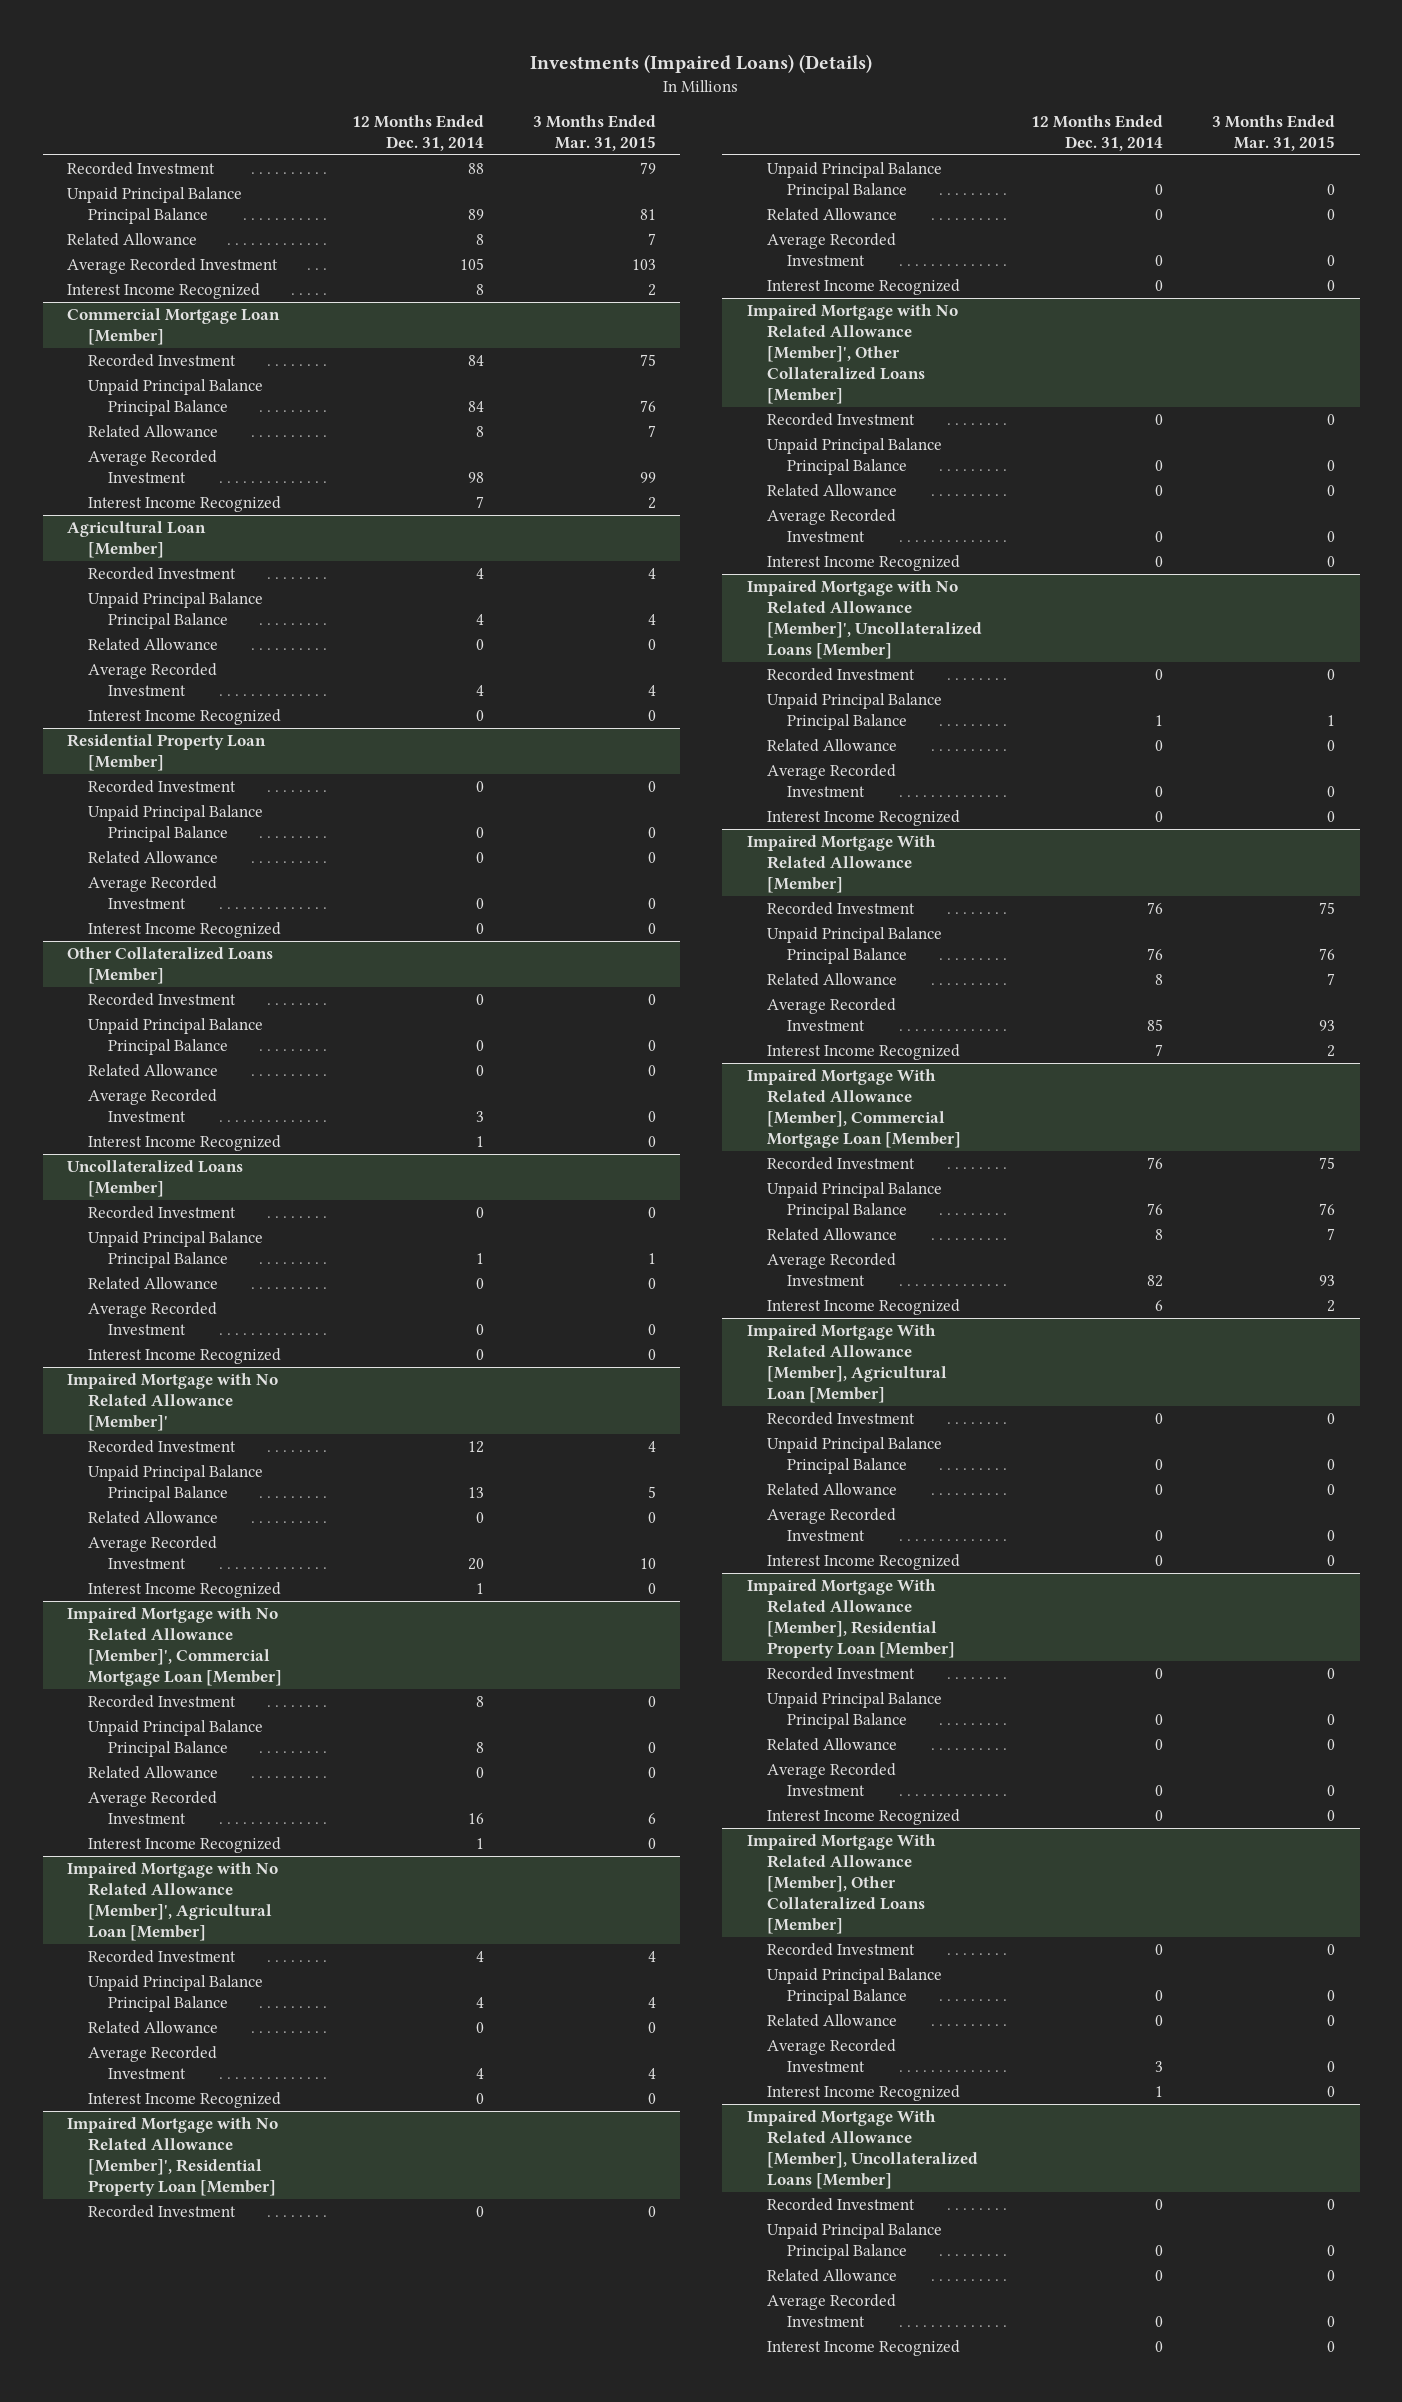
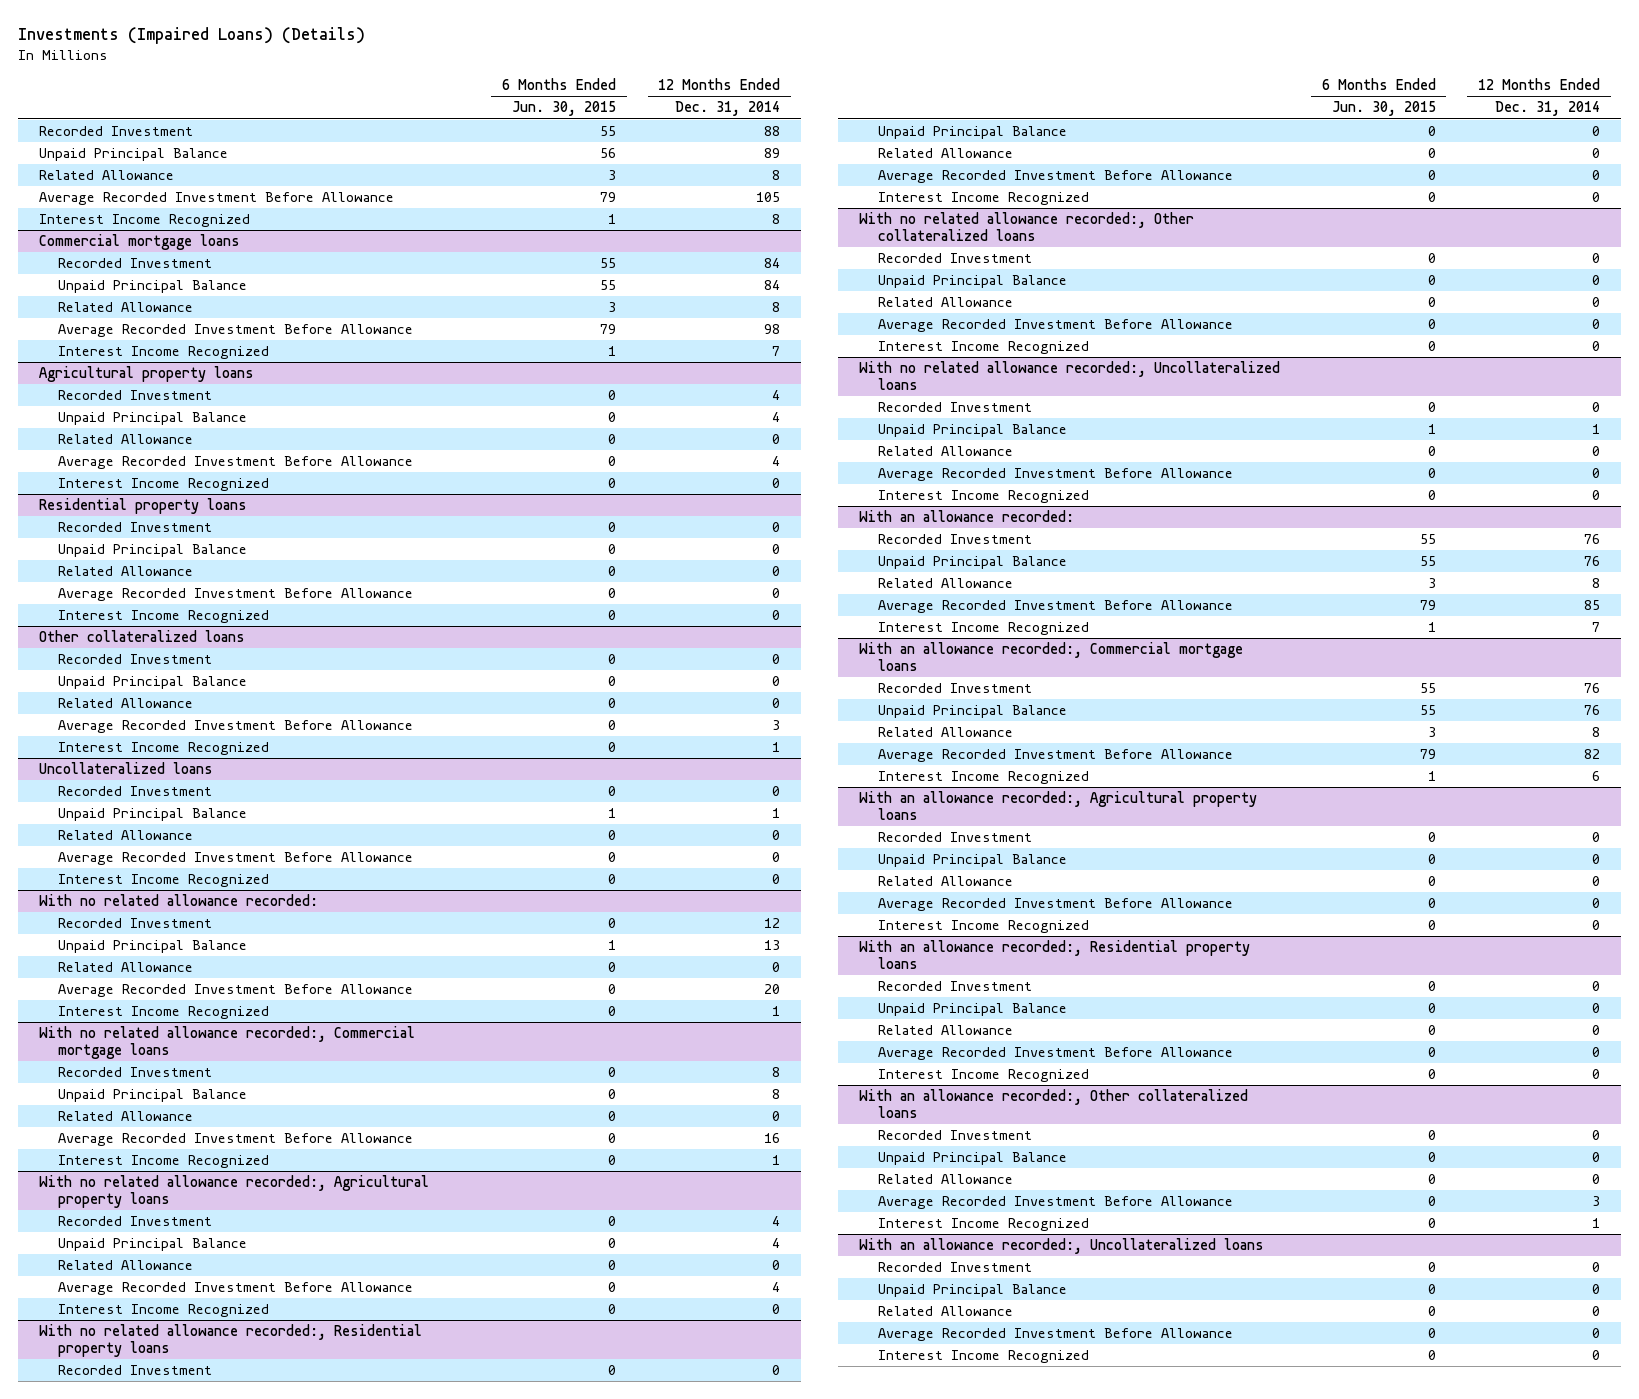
- | 12 Months Ended Dec. 31, 2014 | 3 Months Ended Mar. 31, 2015
+ | 6 Months Ended Jun. 30, 2015 | 12 Months Ended Dec. 31, 2014
- Unpaid Principal Balance Principal Balance | 89 | 81
+ Unpaid Principal Balance | 56 | 89
- Average Recorded Investment | 105 | 103
+ Average Recorded Investment Before Allowance | 79 | 105
- Commercial Mortgage Loan [Member]
+ Commercial mortgage loans
- Unpaid Principal Balance Principal Balance | 84 | 76
+ Unpaid Principal Balance | 55 | 84
- Average Recorded Investment | 98 | 99
+ Average Recorded Investment Before Allowance | 79 | 98
- Agricultural Loan [Member]
+ Agricultural property loans
- Unpaid Principal Balance Principal Balance | 4 | 4
+ Unpaid Principal Balance | 0 | 4
- Average Recorded Investment | 4 | 4
+ Average Recorded Investment Before Allowance | 0 | 4
- Residential Property Loan [Member]
+ Residential property loans
- Unpaid Principal Balance Principal Balance | 0 | 0
+ Unpaid Principal Balance | 0 | 0
- Average Recorded Investment | 0 | 0
+ Average Recorded Investment Before Allowance | 0 | 0
- Other Collateralized Loans [Member]
+ Other collateralized loans
- Unpaid Principal Balance Principal Balance | 0 | 0
+ Unpaid Principal Balance | 0 | 0
- Average Recorded Investment | 3 | 0
+ Average Recorded Investment Before Allowance | 0 | 3
- Uncollateralized Loans [Member]
+ Uncollateralized loans
- Unpaid Principal Balance Principal Balance | 1 | 1
+ Unpaid Principal Balance | 1 | 1
- Average Recorded Investment | 0 | 0
+ Average Recorded Investment Before Allowance | 0 | 0
- Impaired Mortgage with No Related Allowance [Member]'
+ With no related allowance recorded:
- Unpaid Principal Balance Principal Balance | 13 | 5
+ Unpaid Principal Balance | 1 | 13
- Average Recorded Investment | 20 | 10
+ Average Recorded Investment Before Allowance | 0 | 20
- Impaired Mortgage with No Related Allowance [Member]', Commercial Mortgage Loan [Member]
+ With no related allowance recorded:, Commercial mortgage loans
- Unpaid Principal Balance Principal Balance | 8 | 0
+ Unpaid Principal Balance | 0 | 8
- Average Recorded Investment | 16 | 6
+ Average Recorded Investment Before Allowance | 0 | 16
- Impaired Mortgage with No Related Allowance [Member]', Agricultural Loan [Member]
+ With no related allowance recorded:, Agricultural property loans
- Unpaid Principal Balance Principal Balance | 4 | 4
+ Unpaid Principal Balance | 0 | 4
- Average Recorded Investment | 4 | 4
+ Average Recorded Investment Before Allowance | 0 | 4
- Impaired Mortgage with No Related Allowance [Member]', Residential Property Loan [Member]
+ With no related allowance recorded:, Residential property loans
- Unpaid Principal Balance Principal Balance | 0 | 0
+ Unpaid Principal Balance | 0 | 0
- Average Recorded Investment | 0 | 0
+ Average Recorded Investment Before Allowance | 0 | 0
- Impaired Mortgage with No Related Allowance [Member]', Other Collateralized Loans [Member]
+ With no related allowance recorded:, Other collateralized loans
- Unpaid Principal Balance Principal Balance | 0 | 0
+ Unpaid Principal Balance | 0 | 0
- Average Recorded Investment | 0 | 0
+ Average Recorded Investment Before Allowance | 0 | 0
- Impaired Mortgage with No Related Allowance [Member]', Uncollateralized Loans [Member]
+ With no related allowance recorded:, Uncollateralized loans
- Unpaid Principal Balance Principal Balance | 1 | 1
+ Unpaid Principal Balance | 1 | 1
- Average Recorded Investment | 0 | 0
+ Average Recorded Investment Before Allowance | 0 | 0
- Impaired Mortgage With Related Allowance [Member]
+ With an allowance recorded:
- Unpaid Principal Balance Principal Balance | 76 | 76
+ Unpaid Principal Balance | 55 | 76
- Average Recorded Investment | 85 | 93
+ Average Recorded Investment Before Allowance | 79 | 85
- Impaired Mortgage With Related Allowance [Member], Commercial Mortgage Loan [Member]
+ With an allowance recorded:, Commercial mortgage loans
- Unpaid Principal Balance Principal Balance | 76 | 76
+ Unpaid Principal Balance | 55 | 76
- Average Recorded Investment | 82 | 93
+ Average Recorded Investment Before Allowance | 79 | 82
- Impaired Mortgage With Related Allowance [Member], Agricultural Loan [Member]
+ With an allowance recorded:, Agricultural property loans
- Unpaid Principal Balance Principal Balance | 0 | 0
+ Unpaid Principal Balance | 0 | 0
- Average Recorded Investment | 0 | 0
+ Average Recorded Investment Before Allowance | 0 | 0
- Impaired Mortgage With Related Allowance [Member], Residential Property Loan [Member]
+ With an allowance recorded:, Residential property loans
- Unpaid Principal Balance Principal Balance | 0 | 0
+ Unpaid Principal Balance | 0 | 0
- Average Recorded Investment | 0 | 0
+ Average Recorded Investment Before Allowance | 0 | 0
- Impaired Mortgage With Related Allowance [Member], Other Collateralized Loans [Member]
+ With an allowance recorded:, Other collateralized loans
- Unpaid Principal Balance Principal Balance | 0 | 0
+ Unpaid Principal Balance | 0 | 0
- Average Recorded Investment | 3 | 0
+ Average Recorded Investment Before Allowance | 0 | 3
- Impaired Mortgage With Related Allowance [Member], Uncollateralized Loans [Member]
+ With an allowance recorded:, Uncollateralized loans
- Unpaid Principal Balance Principal Balance | 0 | 0
+ Unpaid Principal Balance | 0 | 0
- Average Recorded Investment | 0 | 0
+ Average Recorded Investment Before Allowance | 0 | 0

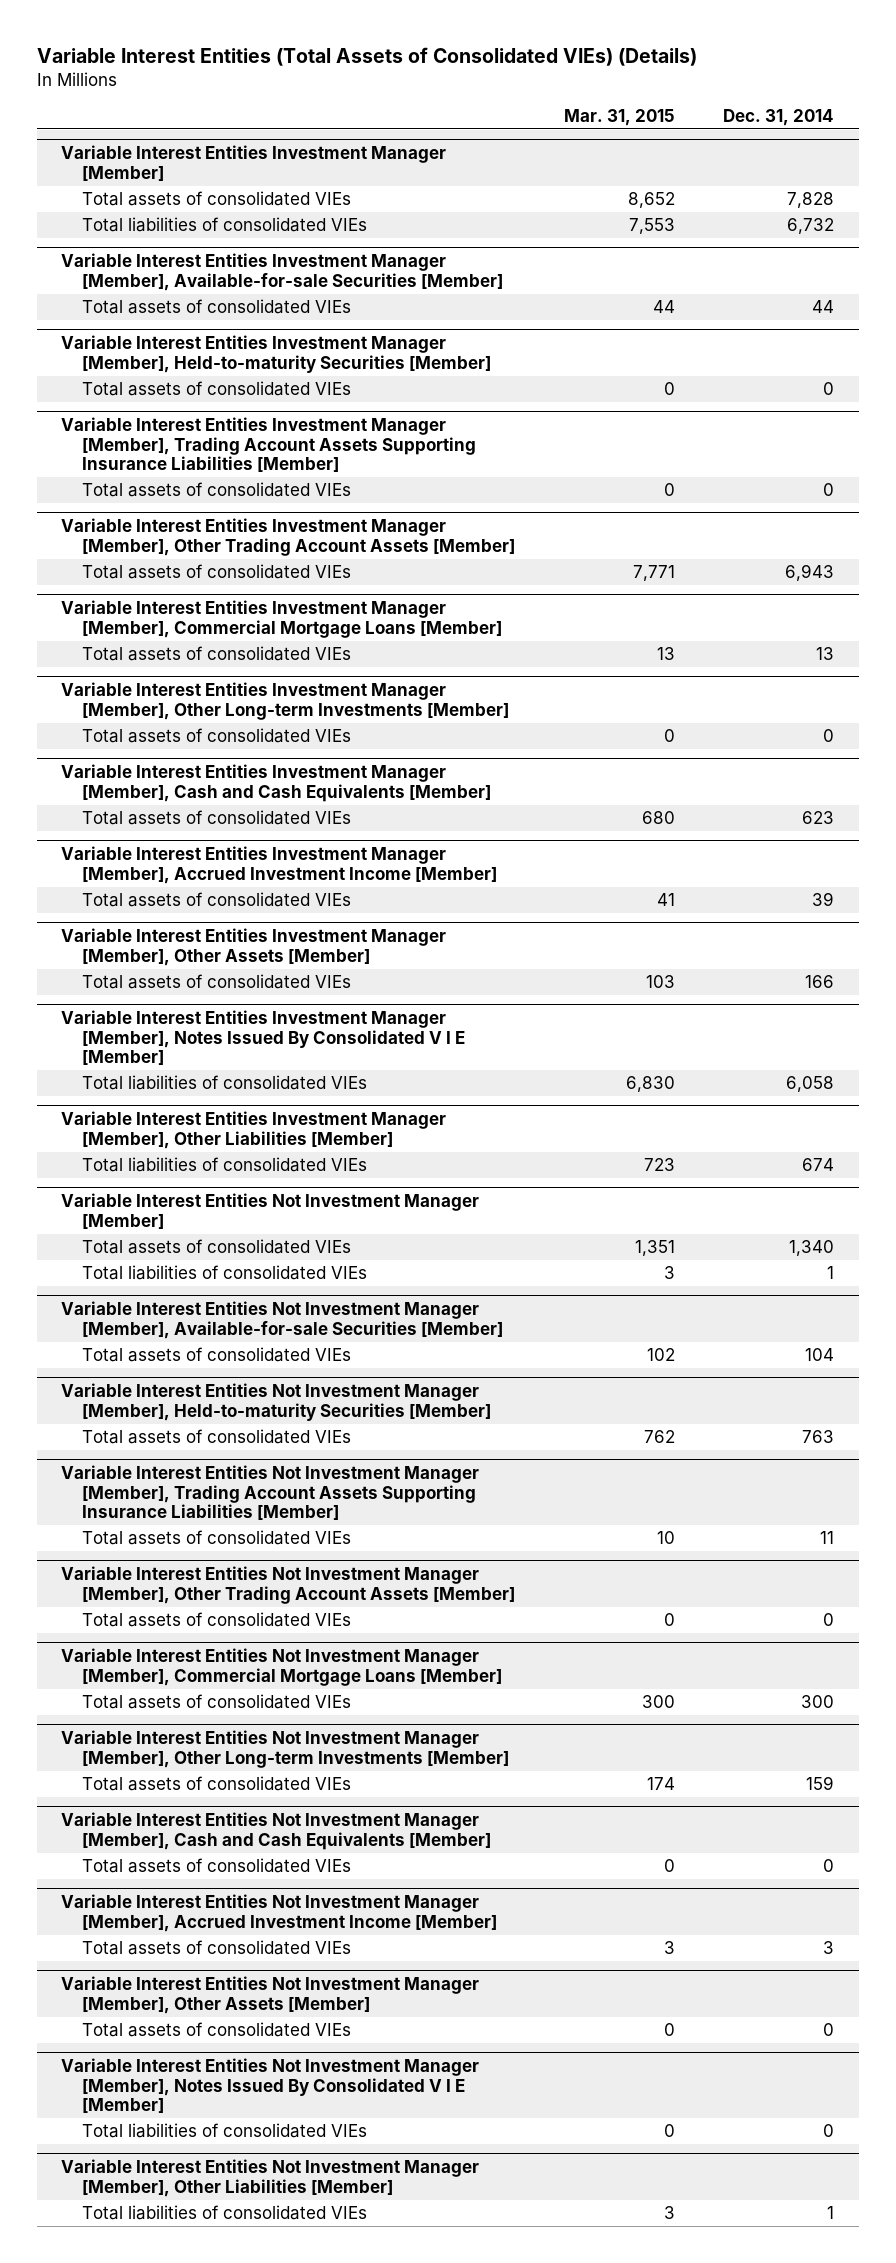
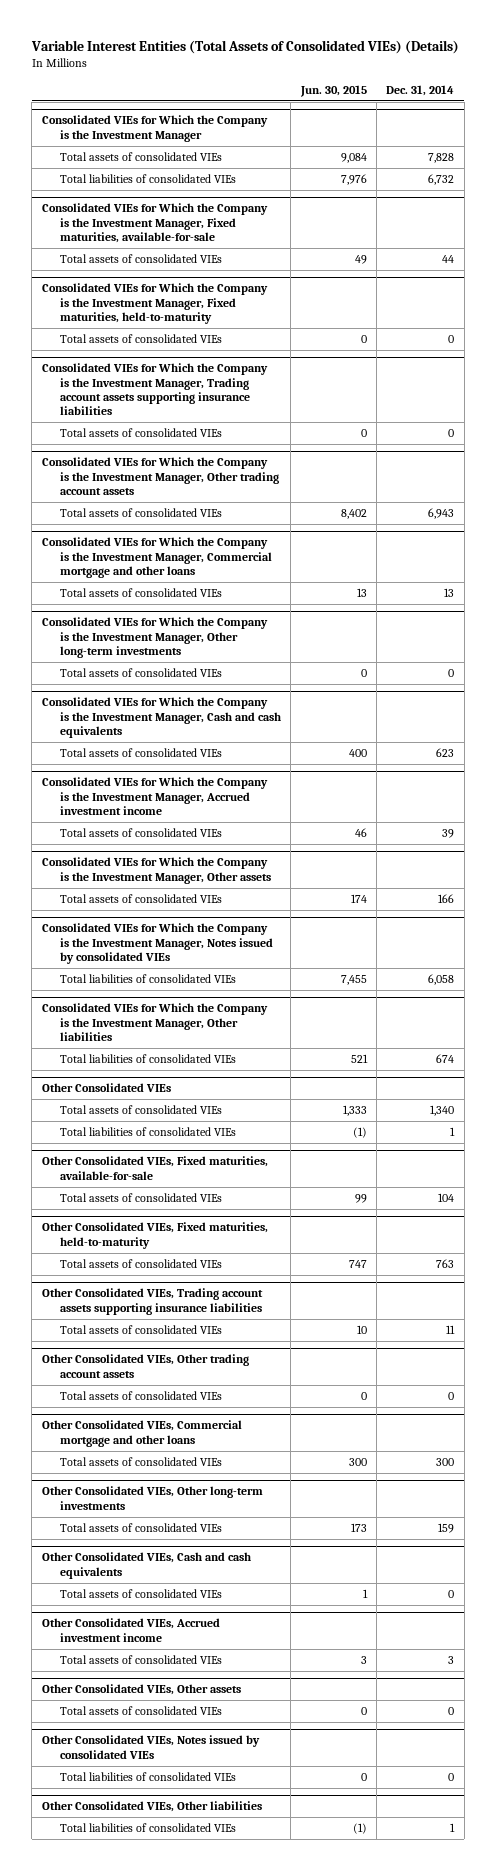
- | Mar. 31, 2015 | Dec. 31, 2014
+ | Jun. 30, 2015 | Dec. 31, 2014
- Variable Interest Entities Investment Manager [Member]
+ Consolidated VIEs for Which the Company is the Investment Manager
- Variable Interest Entities Investment Manager [Member], Available-for-sale Securities [Member]
+ Consolidated VIEs for Which the Company is the Investment Manager, Fixed maturities, available-for-sale
- Variable Interest Entities Investment Manager [Member], Held-to-maturity Securities [Member]
+ Consolidated VIEs for Which the Company is the Investment Manager, Fixed maturities, held-to-maturity
- Variable Interest Entities Investment Manager [Member], Trading Account Assets Supporting Insurance Liabilities [Member]
+ Consolidated VIEs for Which the Company is the Investment Manager, Trading account assets supporting insurance liabilities
- Variable Interest Entities Investment Manager [Member], Other Trading Account Assets [Member]
+ Consolidated VIEs for Which the Company is the Investment Manager, Other trading account assets
- Variable Interest Entities Investment Manager [Member], Commercial Mortgage Loans [Member]
+ Consolidated VIEs for Which the Company is the Investment Manager, Commercial mortgage and other loans
- Variable Interest Entities Investment Manager [Member], Other Long-term Investments [Member]
+ Consolidated VIEs for Which the Company is the Investment Manager, Other long-term investments
- Variable Interest Entities Investment Manager [Member], Cash and Cash Equivalents [Member]
+ Consolidated VIEs for Which the Company is the Investment Manager, Cash and cash equivalents
- Variable Interest Entities Investment Manager [Member], Accrued Investment Income [Member]
+ Consolidated VIEs for Which the Company is the Investment Manager, Accrued investment income
- Variable Interest Entities Investment Manager [Member], Other Assets [Member]
+ Consolidated VIEs for Which the Company is the Investment Manager, Other assets
- Variable Interest Entities Investment Manager [Member], Notes Issued By Consolidated V I E [Member]
+ Consolidated VIEs for Which the Company is the Investment Manager, Notes issued by consolidated VIEs
- Variable Interest Entities Investment Manager [Member], Other Liabilities [Member]
+ Consolidated VIEs for Which the Company is the Investment Manager, Other liabilities
- Variable Interest Entities Not Investment Manager [Member]
+ Other Consolidated VIEs
- Variable Interest Entities Not Investment Manager [Member], Available-for-sale Securities [Member]
+ Other Consolidated VIEs, Fixed maturities, available-for-sale
- Variable Interest Entities Not Investment Manager [Member], Held-to-maturity Securities [Member]
+ Other Consolidated VIEs, Fixed maturities, held-to-maturity
- Variable Interest Entities Not Investment Manager [Member], Trading Account Assets Supporting Insurance Liabilities [Member]
+ Other Consolidated VIEs, Trading account assets supporting insurance liabilities
- Variable Interest Entities Not Investment Manager [Member], Other Trading Account Assets [Member]
+ Other Consolidated VIEs, Other trading account assets
- Variable Interest Entities Not Investment Manager [Member], Commercial Mortgage Loans [Member]
+ Other Consolidated VIEs, Commercial mortgage and other loans
- Variable Interest Entities Not Investment Manager [Member], Other Long-term Investments [Member]
+ Other Consolidated VIEs, Other long-term investments
- Variable Interest Entities Not Investment Manager [Member], Cash and Cash Equivalents [Member]
+ Other Consolidated VIEs, Cash and cash equivalents
- Variable Interest Entities Not Investment Manager [Member], Accrued Investment Income [Member]
+ Other Consolidated VIEs, Accrued investment income
- Variable Interest Entities Not Investment Manager [Member], Other Assets [Member]
+ Other Consolidated VIEs, Other assets
- Variable Interest Entities Not Investment Manager [Member], Notes Issued By Consolidated V I E [Member]
+ Other Consolidated VIEs, Notes issued by consolidated VIEs
- Variable Interest Entities Not Investment Manager [Member], Other Liabilities [Member]
+ Other Consolidated VIEs, Other liabilities

